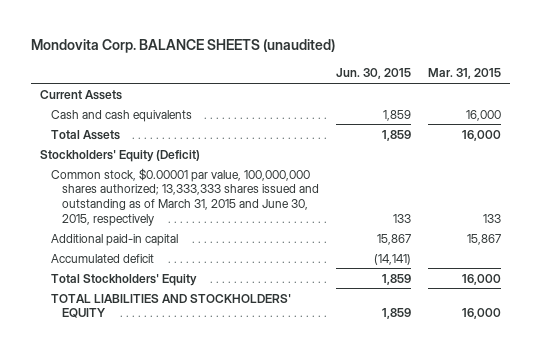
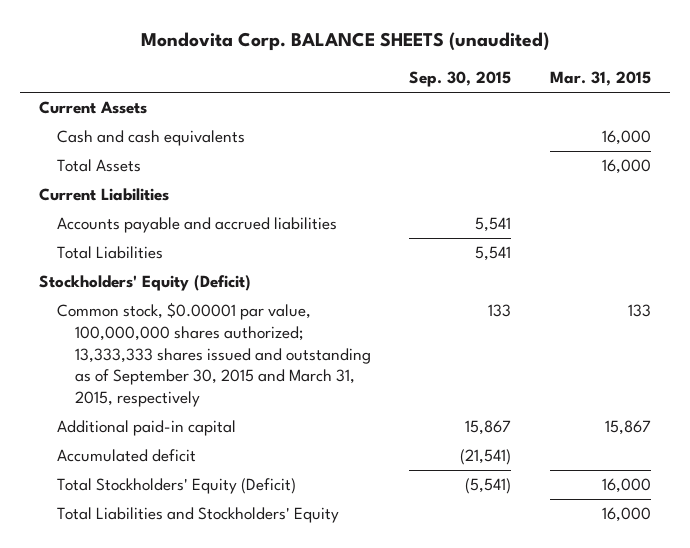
- | Jun. 30, 2015 | Mar. 31, 2015
+ | Sep. 30, 2015 | Mar. 31, 2015
+ Current Liabilities
+ Accounts payable and accrued liabilities | 5,541 |
+ Total Liabilities | 5,541 |
- Common stock, $0.00001 par value, 100,000,000 shares authorized; 13,333,333 shares issued and outstanding as of March 31, 2015 and June 30, 2015, respectively | 133 | 133
+ Common stock, $0.00001 par value, 100,000,000 shares authorized; 13,333,333 shares issued and outstanding as of September 30, 2015 and March 31, 2015, respectively | 133 | 133
- Total Stockholders' Equity | 1,859 | 16,000
- TOTAL LIABILITIES AND STOCKHOLDERS' EQUITY | 1,859 | 16,000
+ Total Stockholders' Equity (Deficit) | (5,541) | 16,000
+ Total Liabilities and Stockholders' Equity | | 16,000

